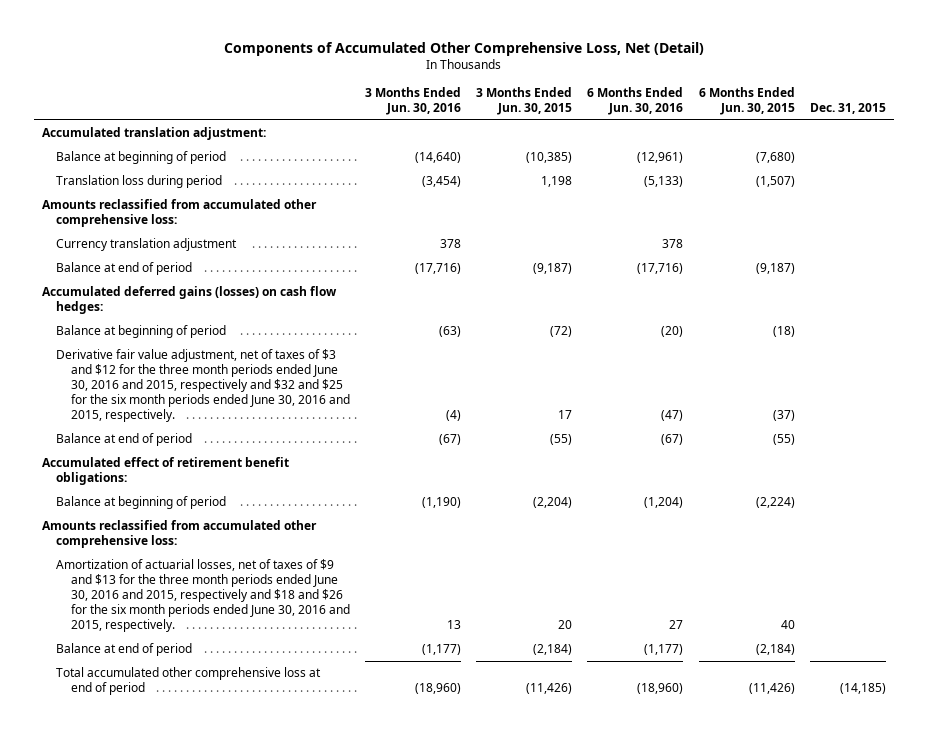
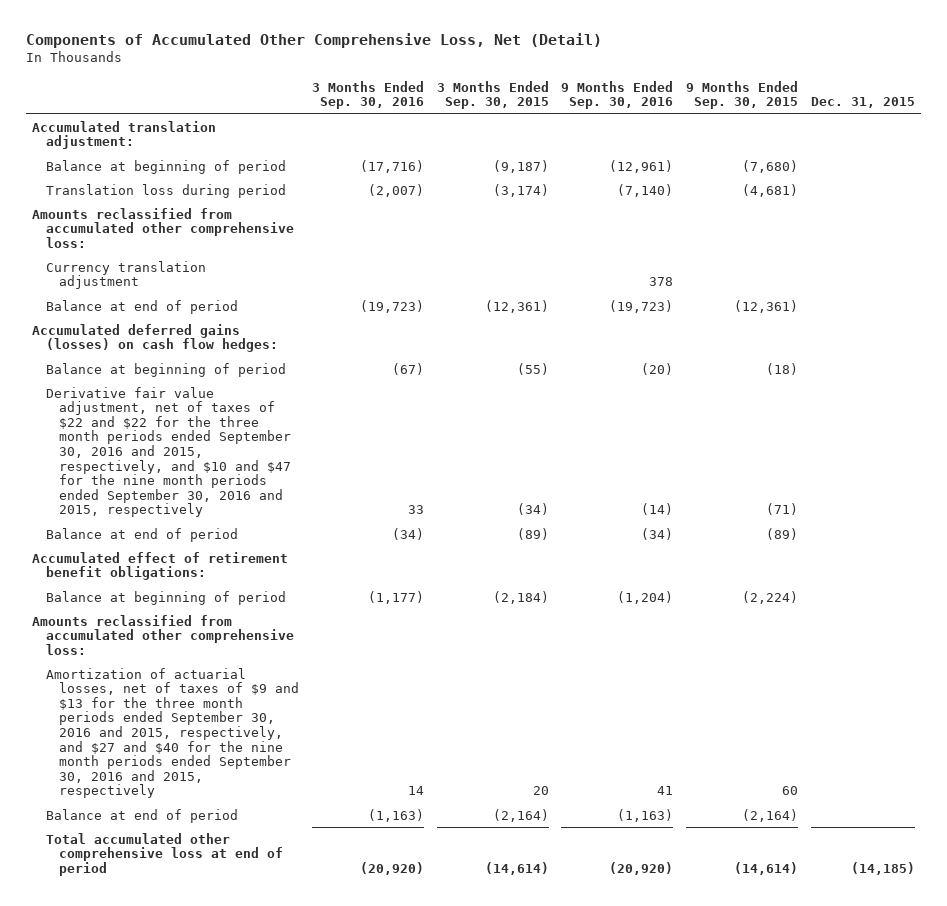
- | 3 Months Ended Jun. 30, 2016 | 3 Months Ended Jun. 30, 2015 | 6 Months Ended Jun. 30, 2016 | 6 Months Ended Jun. 30, 2015 | Dec. 31, 2015
+ | 3 Months Ended Sep. 30, 2016 | 3 Months Ended Sep. 30, 2015 | 9 Months Ended Sep. 30, 2016 | 9 Months Ended Sep. 30, 2015 | Dec. 31, 2015
- Derivative fair value adjustment, net of taxes of $3 and $12 for the three month periods ended June 30, 2016 and 2015, respectively and $32 and $25 for the six month periods ended June 30, 2016 and 2015, respectively. | (4) | 17 | (47) | (37) |
+ Derivative fair value adjustment, net of taxes of $22 and $22 for the three month periods ended September 30, 2016 and 2015, respectively, and $10 and $47 for the nine month periods ended September 30, 2016 and 2015, respectively | 33 | (34) | (14) | (71) |
- Amortization of actuarial losses, net of taxes of $9 and $13 for the three month periods ended June 30, 2016 and 2015, respectively and $18 and $26 for the six month periods ended June 30, 2016 and 2015, respectively. | 13 | 20 | 27 | 40 |
+ Amortization of actuarial losses, net of taxes of $9 and $13 for the three month periods ended September 30, 2016 and 2015, respectively, and $27 and $40 for the nine month periods ended September 30, 2016 and 2015, respectively | 14 | 20 | 41 | 60 |

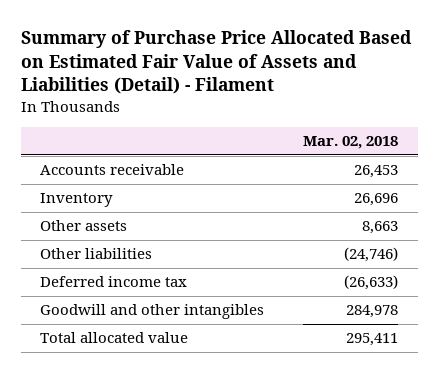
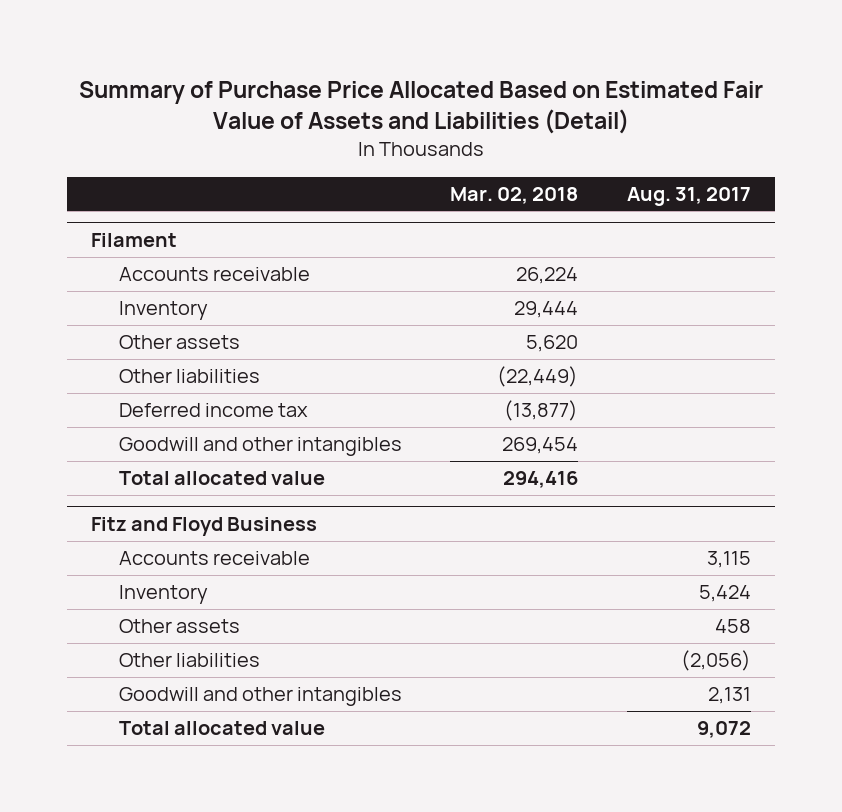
- Summary of Purchase Price Allocated Based on Estimated Fair Value of Assets and Liabilities (Detail) - Filament
+ Summary of Purchase Price Allocated Based on Estimated Fair Value of Assets and Liabilities (Detail)
- | Mar. 02, 2018
+ | Mar. 02, 2018 | Aug. 31, 2017
- Accounts receivable | 26,453
- Inventory | 26,696
- Other assets | 8,663
- Other liabilities | (24,746)
- Deferred income tax | (26,633)
- Goodwill and other intangibles | 284,978
- Total allocated value | 295,411
+ Filament
+ Accounts receivable | 26,224 |
+ Inventory | 29,444 |
+ Other assets | 5,620 |
+ Other liabilities | (22,449) |
+ Deferred income tax | (13,877) |
+ Goodwill and other intangibles | 269,454 |
+ Total allocated value | 294,416 |
+ Fitz and Floyd Business
+ Accounts receivable | | 3,115
+ Inventory | | 5,424
+ Other assets | | 458
+ Other liabilities | | (2,056)
+ Goodwill and other intangibles | | 2,131
+ Total allocated value | | 9,072

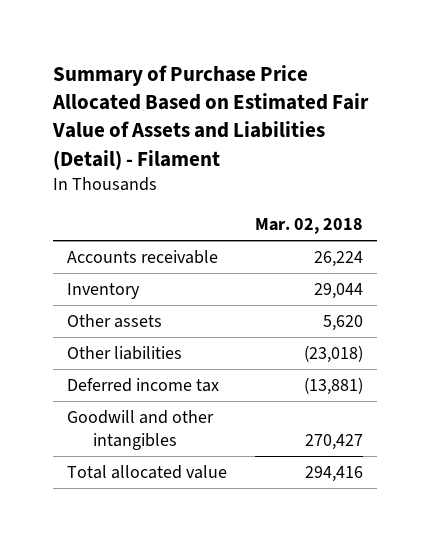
- Summary of Purchase Price Allocated Based on Estimated Fair Value of Assets and Liabilities (Detail)
+ Summary of Purchase Price Allocated Based on Estimated Fair Value of Assets and Liabilities (Detail) - Filament
- | Mar. 02, 2018 | Aug. 31, 2017
+ | Mar. 02, 2018
- Filament
- Inventory | 29,444 |
+ Inventory | 29,044
- Other liabilities | (22,449) |
- Deferred income tax | (13,877) |
- Goodwill and other intangibles | 269,454 |
+ Other liabilities | (23,018)
+ Deferred income tax | (13,881)
+ Goodwill and other intangibles | 270,427
- Fitz and Floyd Business
- Accounts receivable | | 3,115
- Inventory | | 5,424
- Other assets | | 458
- Other liabilities | | (2,056)
- Goodwill and other intangibles | | 2,131
- Total allocated value | | 9,072

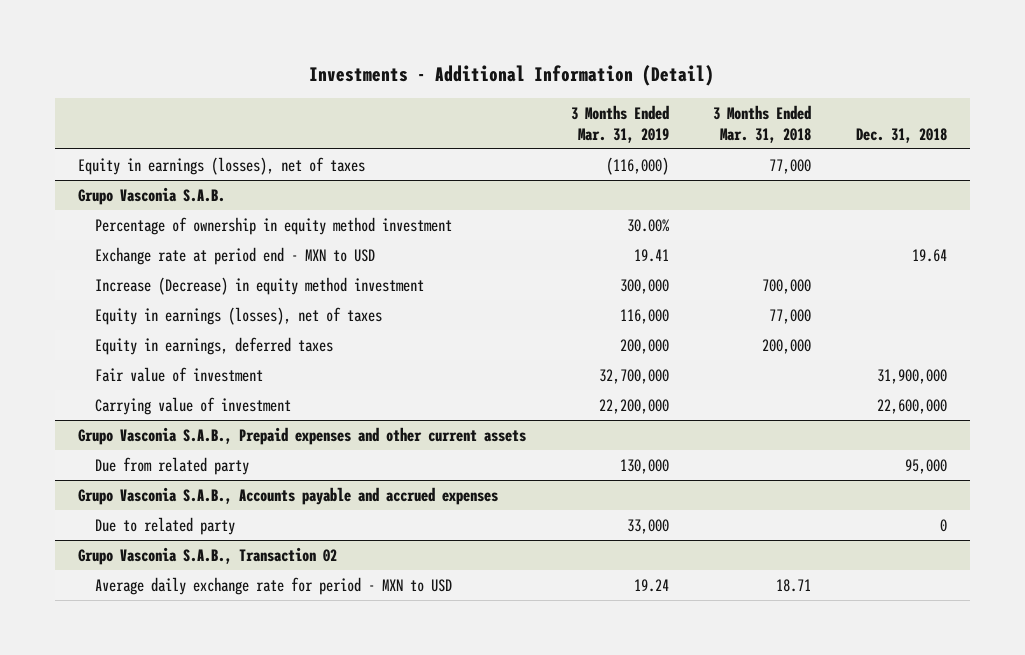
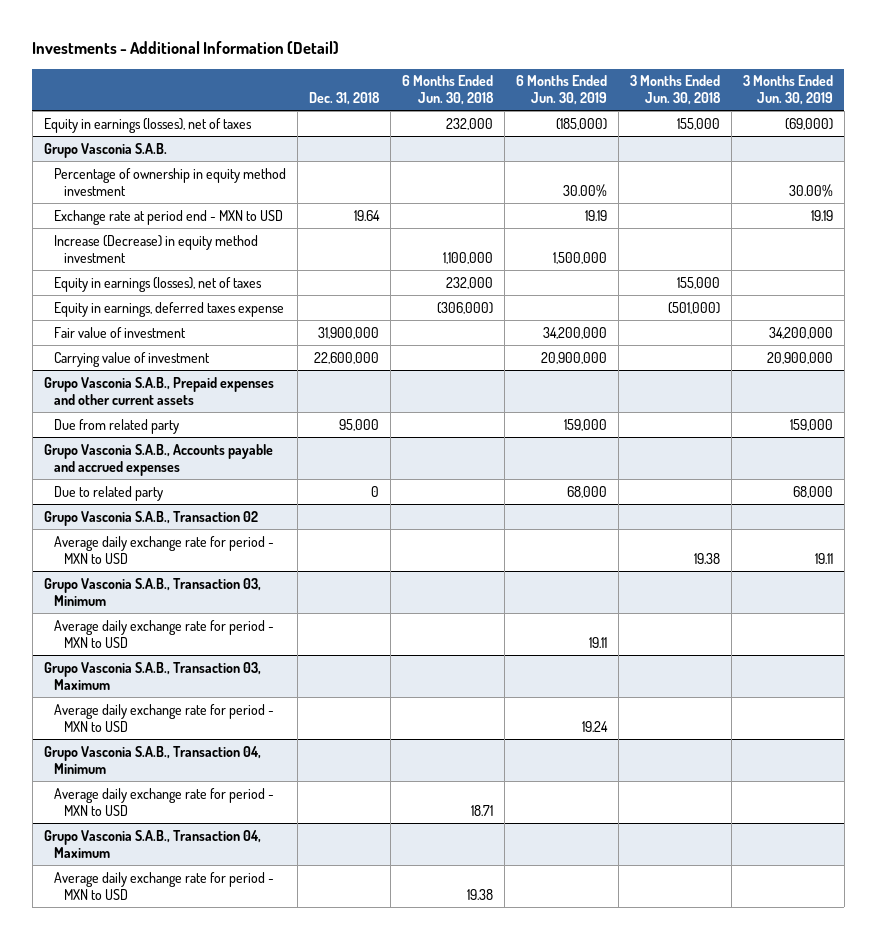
- | 3 Months Ended Mar. 31, 2019 | 3 Months Ended Mar. 31, 2018 | Dec. 31, 2018
+ | Dec. 31, 2018 | 6 Months Ended Jun. 30, 2018 | 6 Months Ended Jun. 30, 2019 | 3 Months Ended Jun. 30, 2018 | 3 Months Ended Jun. 30, 2019
@ Grupo Vasconia S.A.B.
- Equity in earnings, deferred taxes | 200,000 | 200,000 |
+ Equity in earnings, deferred taxes expense | | (306,000) | | (501,000) |
+ Grupo Vasconia S.A.B., Transaction 03, Minimum
+ Average daily exchange rate for period - MXN to USD | | | 19.11 | |
+ Grupo Vasconia S.A.B., Transaction 03, Maximum
+ Average daily exchange rate for period - MXN to USD | | | 19.24 | |
+ Grupo Vasconia S.A.B., Transaction 04, Minimum
+ Average daily exchange rate for period - MXN to USD | | 18.71 | | |
+ Grupo Vasconia S.A.B., Transaction 04, Maximum
+ Average daily exchange rate for period - MXN to USD | | 19.38 | | |

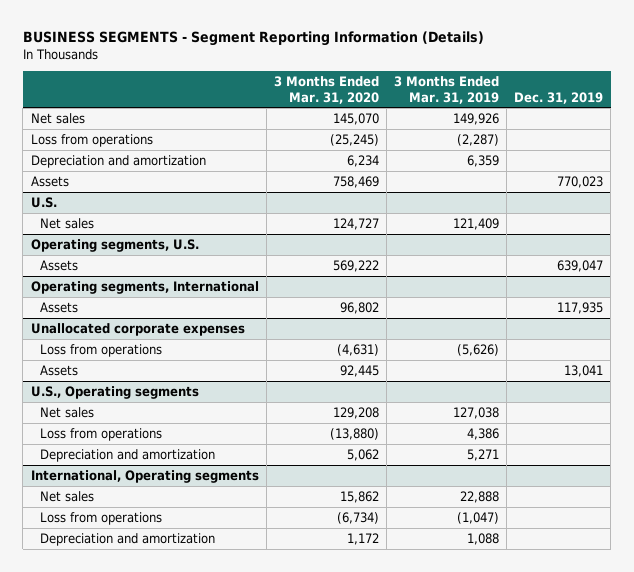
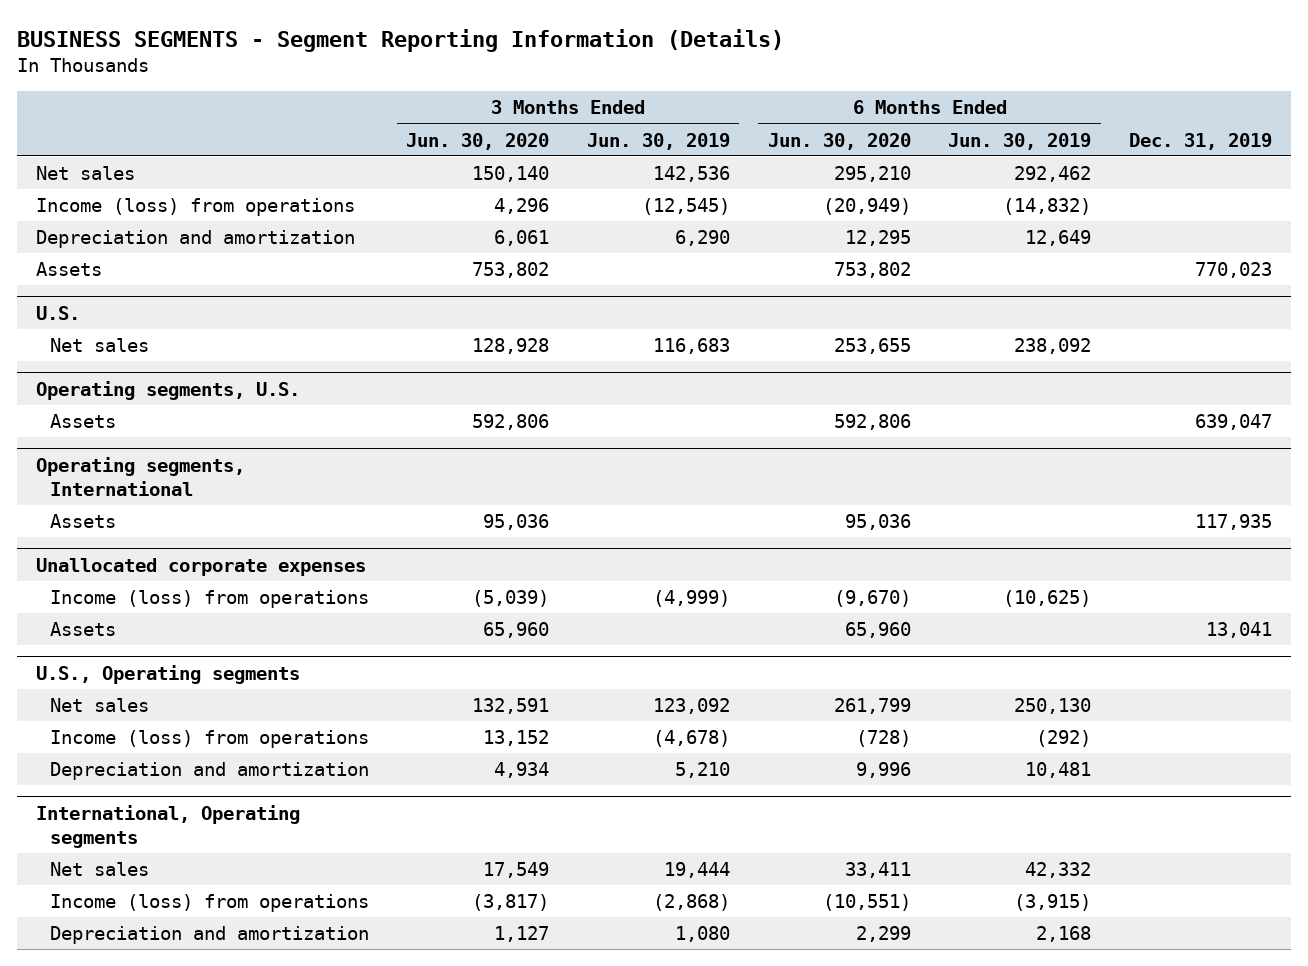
- | 3 Months Ended Mar. 31, 2020 | 3 Months Ended Mar. 31, 2019 | Dec. 31, 2019
+ | 3 Months Ended Jun. 30, 2020 | 3 Months Ended Jun. 30, 2019 | 6 Months Ended Jun. 30, 2020 | 6 Months Ended Jun. 30, 2019 | Dec. 31, 2019
- Loss from operations | (25,245) | (2,287) |
+ Income (loss) from operations | 4,296 | (12,545) | (20,949) | (14,832) |
@ Unallocated corporate expenses
- Loss from operations | (4,631) | (5,626) |
+ Income (loss) from operations | (5,039) | (4,999) | (9,670) | (10,625) |
@ U.S., Operating segments
- Loss from operations | (13,880) | 4,386 |
+ Income (loss) from operations | 13,152 | (4,678) | (728) | (292) |
@ International, Operating segments
- Loss from operations | (6,734) | (1,047) |
+ Income (loss) from operations | (3,817) | (2,868) | (10,551) | (3,915) |

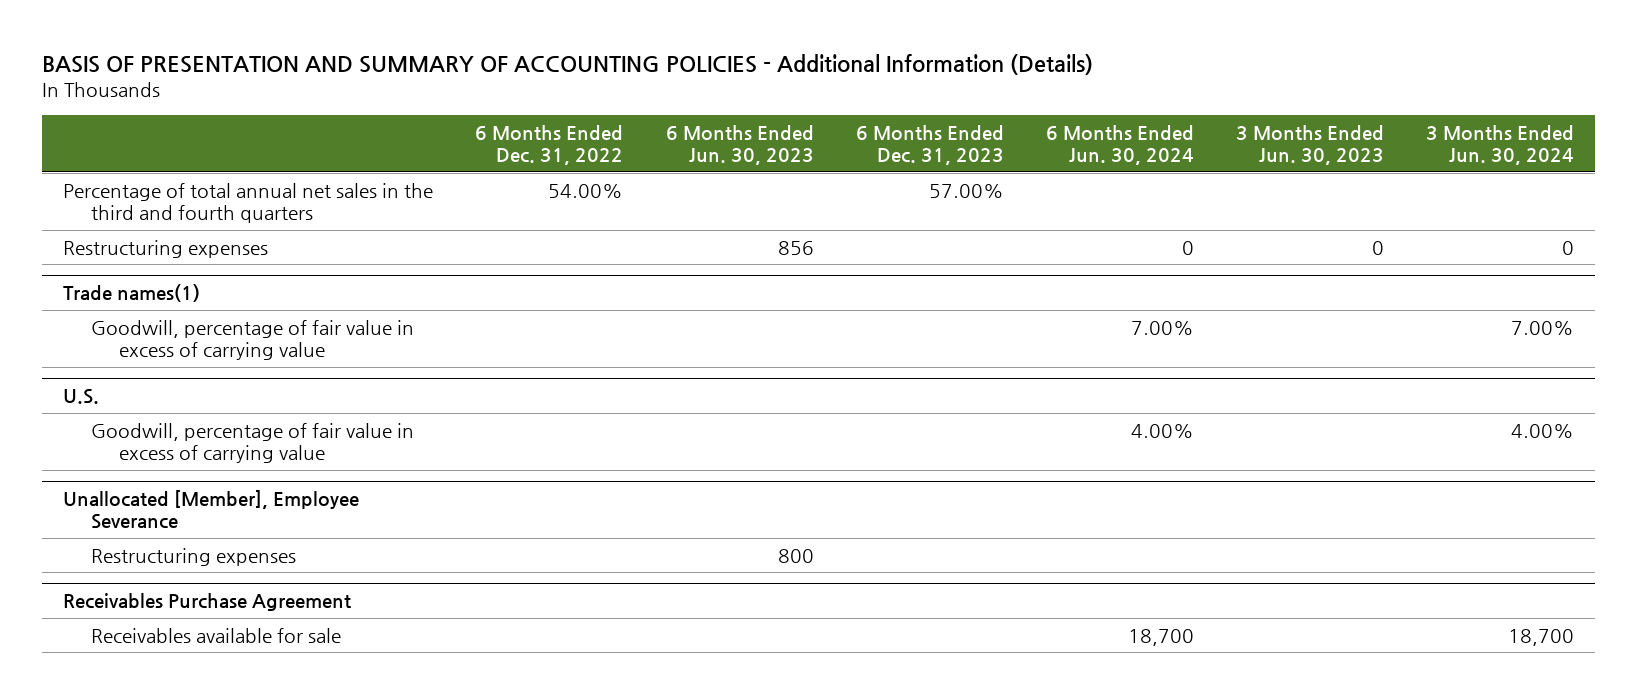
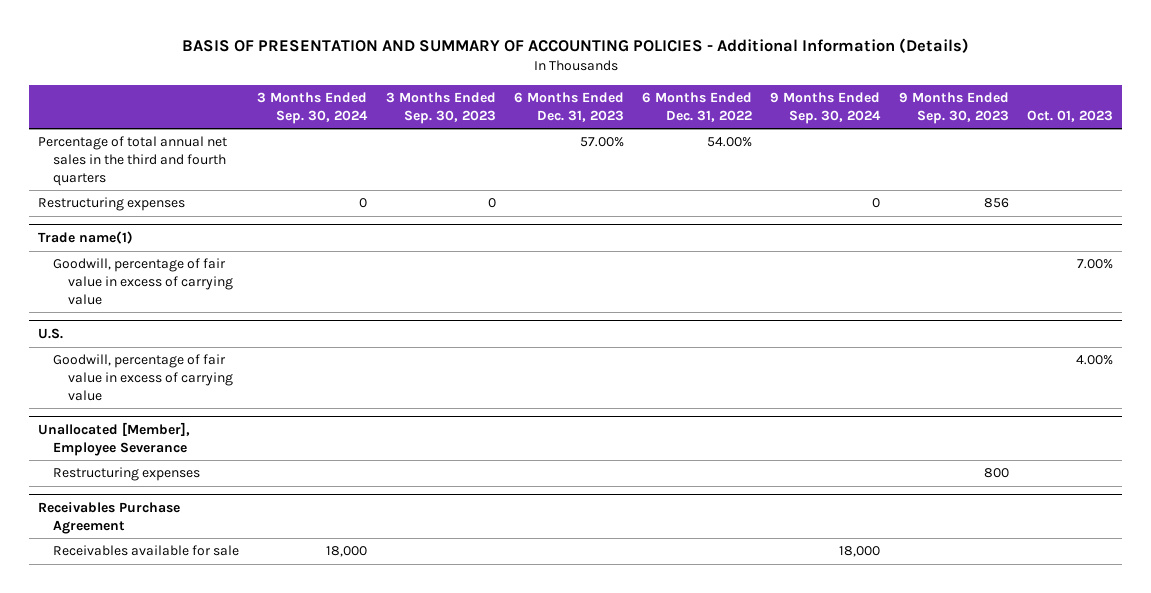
- | 6 Months Ended Dec. 31, 2022 | 6 Months Ended Jun. 30, 2023 | 6 Months Ended Dec. 31, 2023 | 6 Months Ended Jun. 30, 2024 | 3 Months Ended Jun. 30, 2023 | 3 Months Ended Jun. 30, 2024
+ | 3 Months Ended Sep. 30, 2024 | 3 Months Ended Sep. 30, 2023 | 6 Months Ended Dec. 31, 2023 | 6 Months Ended Dec. 31, 2022 | 9 Months Ended Sep. 30, 2024 | 9 Months Ended Sep. 30, 2023 | Oct. 01, 2023
- Trade names(1)
+ Trade name(1)

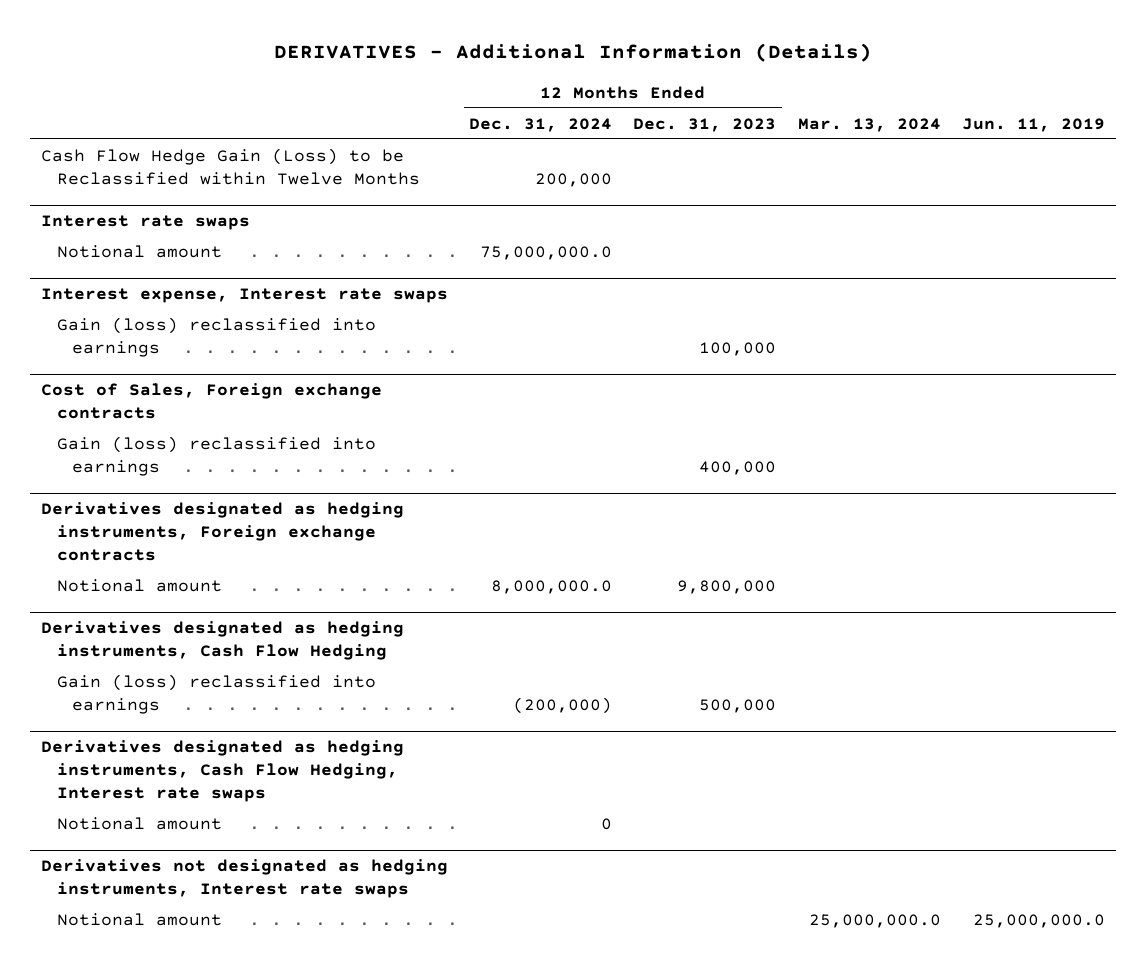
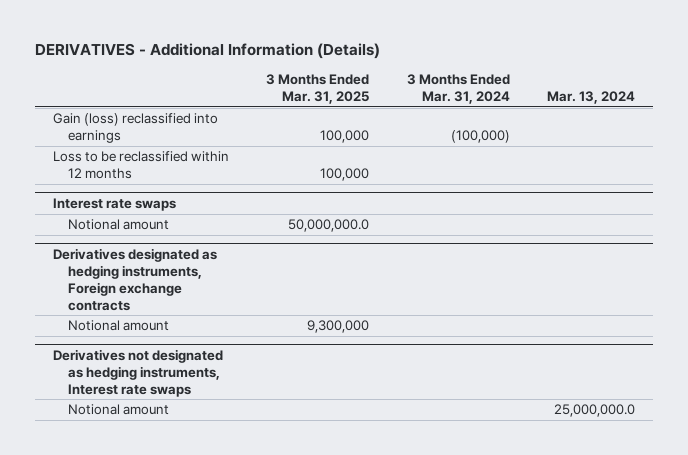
- | 12 Months Ended Dec. 31, 2024 | 12 Months Ended Dec. 31, 2023 | Mar. 13, 2024 | Jun. 11, 2019
+ | 3 Months Ended Mar. 31, 2025 | 3 Months Ended Mar. 31, 2024 | Mar. 13, 2024
- Cash Flow Hedge Gain (Loss) to be Reclassified within Twelve Months | 200,000 | | |
+ Gain (loss) reclassified into earnings | 100,000 | (100,000) |
+ Loss to be reclassified within 12 months | 100,000 | |
- Interest expense, Interest rate swaps
- Gain (loss) reclassified into earnings | | 100,000 | |
- Cost of Sales, Foreign exchange contracts
- Gain (loss) reclassified into earnings | | 400,000 | |
- Derivatives designated as hedging instruments, Cash Flow Hedging
- Gain (loss) reclassified into earnings | (200,000) | 500,000 | |
- Derivatives designated as hedging instruments, Cash Flow Hedging, Interest rate swaps
- Notional amount | 0 | | |

